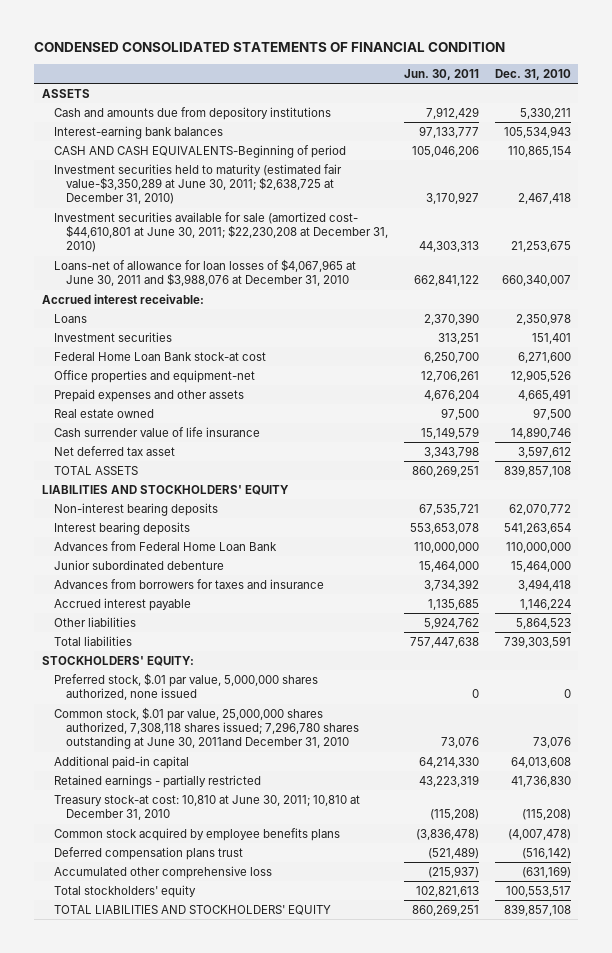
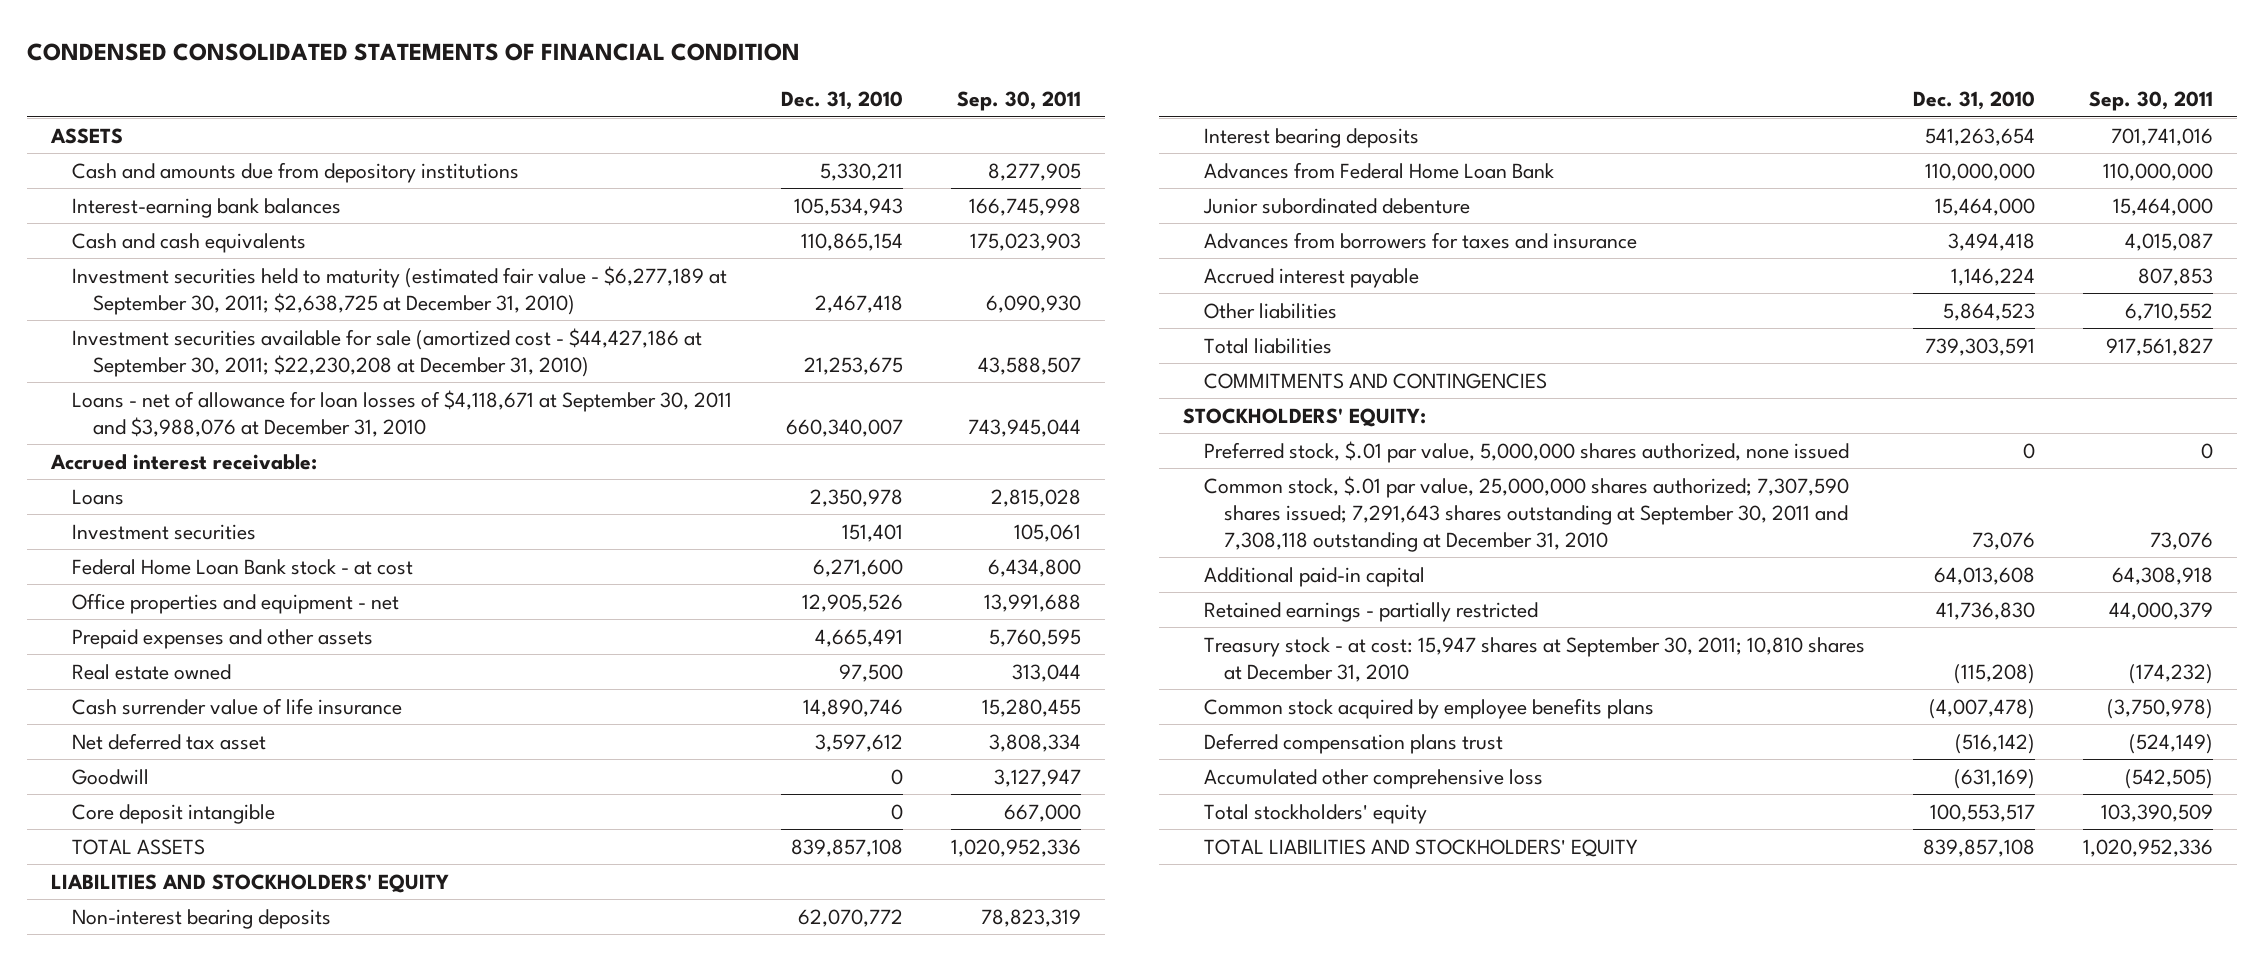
- | Jun. 30, 2011 | Dec. 31, 2010
+ | Dec. 31, 2010 | Sep. 30, 2011
- CASH AND CASH EQUIVALENTS-Beginning of period | 105,046,206 | 110,865,154
- Investment securities held to maturity (estimated fair value-$3,350,289 at June 30, 2011; $2,638,725 at December 31, 2010) | 3,170,927 | 2,467,418
- Investment securities available for sale (amortized cost- $44,610,801 at June 30, 2011; $22,230,208 at December 31, 2010) | 44,303,313 | 21,253,675
- Loans-net of allowance for loan losses of $4,067,965 at June 30, 2011 and $3,988,076 at December 31, 2010 | 662,841,122 | 660,340,007
+ Cash and cash equivalents | 110,865,154 | 175,023,903
+ Investment securities held to maturity (estimated fair value - $6,277,189 at September 30, 2011; $2,638,725 at December 31, 2010) | 2,467,418 | 6,090,930
+ Investment securities available for sale (amortized cost - $44,427,186 at September 30, 2011; $22,230,208 at December 31, 2010) | 21,253,675 | 43,588,507
+ Loans - net of allowance for loan losses of $4,118,671 at September 30, 2011 and $3,988,076 at December 31, 2010 | 660,340,007 | 743,945,044
- Federal Home Loan Bank stock-at cost | 6,250,700 | 6,271,600
- Office properties and equipment-net | 12,706,261 | 12,905,526
+ Federal Home Loan Bank stock - at cost | 6,271,600 | 6,434,800
+ Office properties and equipment - net | 12,905,526 | 13,991,688
+ Goodwill | 0 | 3,127,947
+ Core deposit intangible | 0 | 667,000
+ COMMITMENTS AND CONTINGENCIES
- Common stock, $.01 par value, 25,000,000 shares authorized, 7,308,118 shares issued; 7,296,780 shares outstanding at June 30, 2011and December 31, 2010 | 73,076 | 73,076
+ Common stock, $.01 par value, 25,000,000 shares authorized; 7,307,590 shares issued; 7,291,643 shares outstanding at September 30, 2011 and 7,308,118 outstanding at December 31, 2010 | 73,076 | 73,076
- Treasury stock-at cost: 10,810 at June 30, 2011; 10,810 at December 31, 2010 | (115,208) | (115,208)
+ Treasury stock - at cost: 15,947 shares at September 30, 2011; 10,810 shares at December 31, 2010 | (115,208) | (174,232)

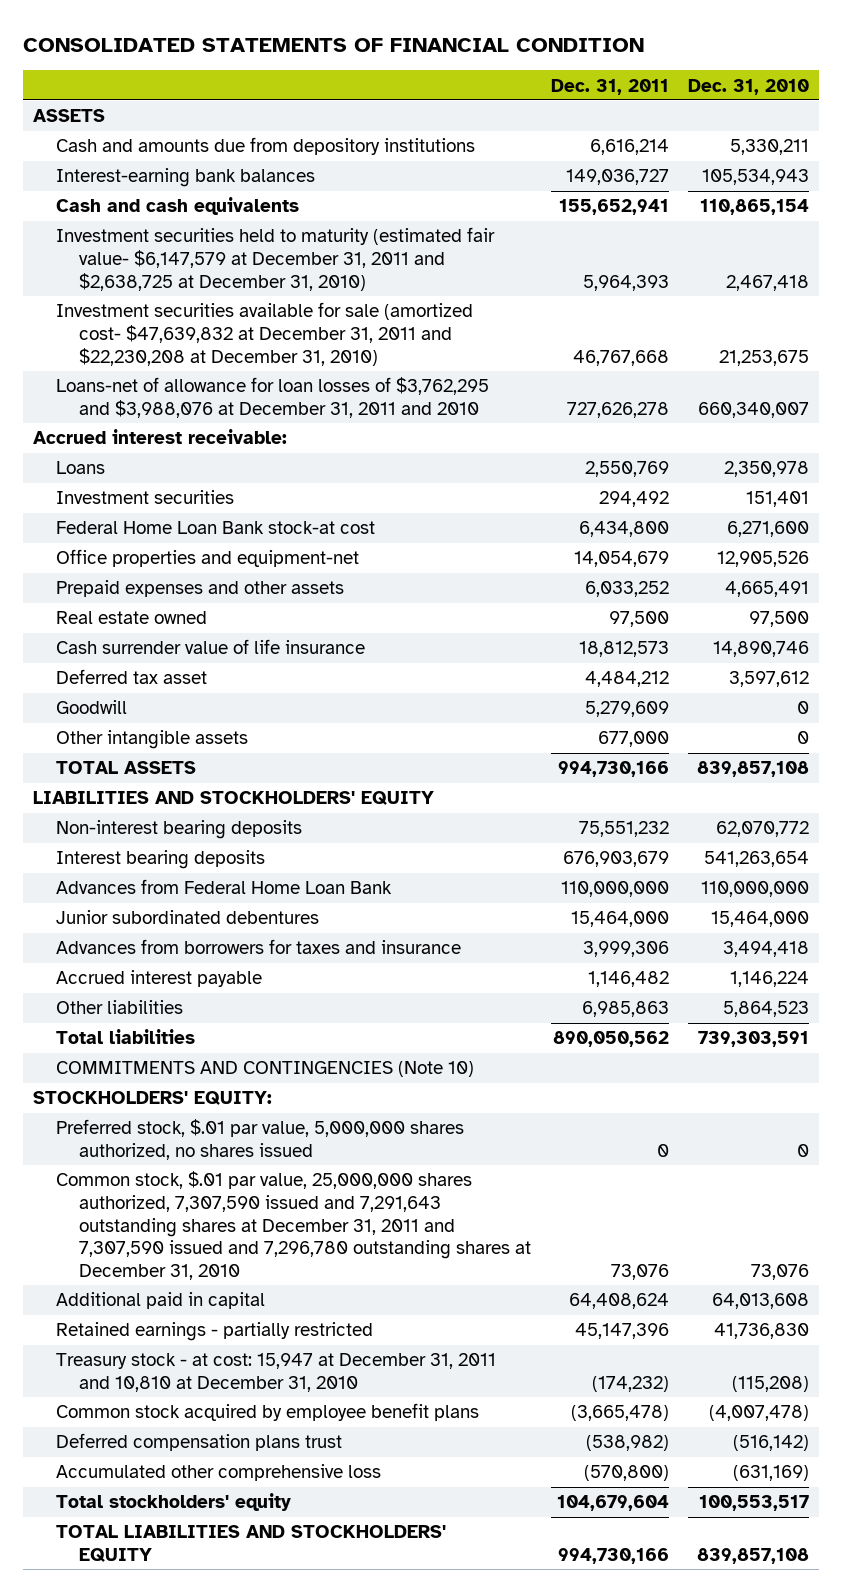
- CONDENSED CONSOLIDATED STATEMENTS OF FINANCIAL CONDITION
+ CONSOLIDATED STATEMENTS OF FINANCIAL CONDITION
- | Dec. 31, 2010 | Sep. 30, 2011
+ | Dec. 31, 2011 | Dec. 31, 2010
- Investment securities held to maturity (estimated fair value - $6,277,189 at September 30, 2011; $2,638,725 at December 31, 2010) | 2,467,418 | 6,090,930
- Investment securities available for sale (amortized cost - $44,427,186 at September 30, 2011; $22,230,208 at December 31, 2010) | 21,253,675 | 43,588,507
- Loans - net of allowance for loan losses of $4,118,671 at September 30, 2011 and $3,988,076 at December 31, 2010 | 660,340,007 | 743,945,044
+ Investment securities held to maturity (estimated fair value- $6,147,579 at December 31, 2011 and $2,638,725 at December 31, 2010) | 5,964,393 | 2,467,418
+ Investment securities available for sale (amortized cost- $47,639,832 at December 31, 2011 and $22,230,208 at December 31, 2010) | 46,767,668 | 21,253,675
+ Loans-net of allowance for loan losses of $3,762,295 and $3,988,076 at December 31, 2011 and 2010 | 727,626,278 | 660,340,007
- Federal Home Loan Bank stock - at cost | 6,271,600 | 6,434,800
- Office properties and equipment - net | 12,905,526 | 13,991,688
+ Federal Home Loan Bank stock-at cost | 6,434,800 | 6,271,600
+ Office properties and equipment-net | 14,054,679 | 12,905,526
- Net deferred tax asset | 3,597,612 | 3,808,334
+ Deferred tax asset | 4,484,212 | 3,597,612
- Core deposit intangible | 0 | 667,000
+ Other intangible assets | 677,000 | 0
- Junior subordinated debenture | 15,464,000 | 15,464,000
+ Junior subordinated debentures | 15,464,000 | 15,464,000
- COMMITMENTS AND CONTINGENCIES
+ COMMITMENTS AND CONTINGENCIES (Note 10)
- Preferred stock, $.01 par value, 5,000,000 shares authorized, none issued | 0 | 0
- Common stock, $.01 par value, 25,000,000 shares authorized; 7,307,590 shares issued; 7,291,643 shares outstanding at September 30, 2011 and 7,308,118 outstanding at December 31, 2010 | 73,076 | 73,076
- Additional paid-in capital | 64,013,608 | 64,308,918
+ Preferred stock, $.01 par value, 5,000,000 shares authorized, no shares issued | 0 | 0
+ Common stock, $.01 par value, 25,000,000 shares authorized, 7,307,590 issued and 7,291,643 outstanding shares at December 31, 2011 and 7,307,590 issued and 7,296,780 outstanding shares at December 31, 2010 | 73,076 | 73,076
+ Additional paid in capital | 64,408,624 | 64,013,608
- Treasury stock - at cost: 15,947 shares at September 30, 2011; 10,810 shares at December 31, 2010 | (115,208) | (174,232)
- Common stock acquired by employee benefits plans | (4,007,478) | (3,750,978)
+ Treasury stock - at cost: 15,947 at December 31, 2011 and 10,810 at December 31, 2010 | (174,232) | (115,208)
+ Common stock acquired by employee benefit plans | (3,665,478) | (4,007,478)

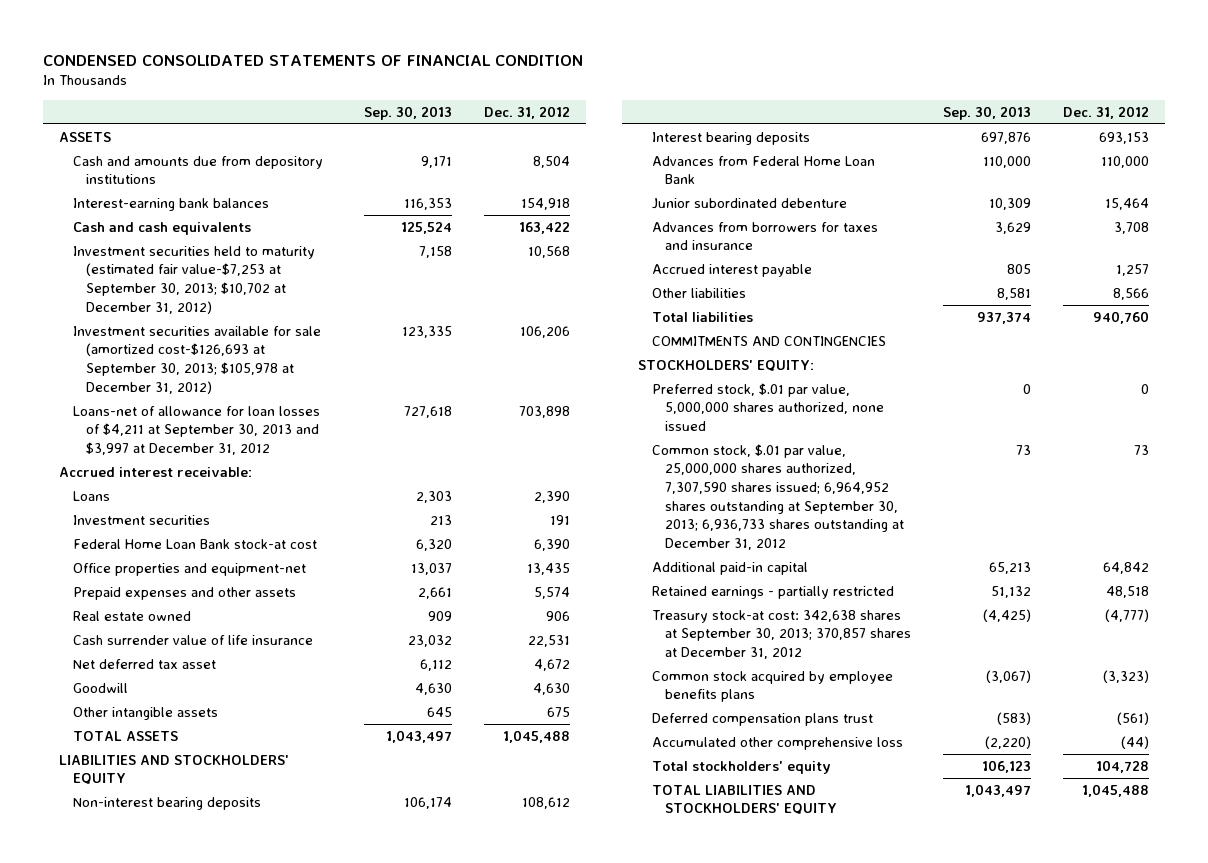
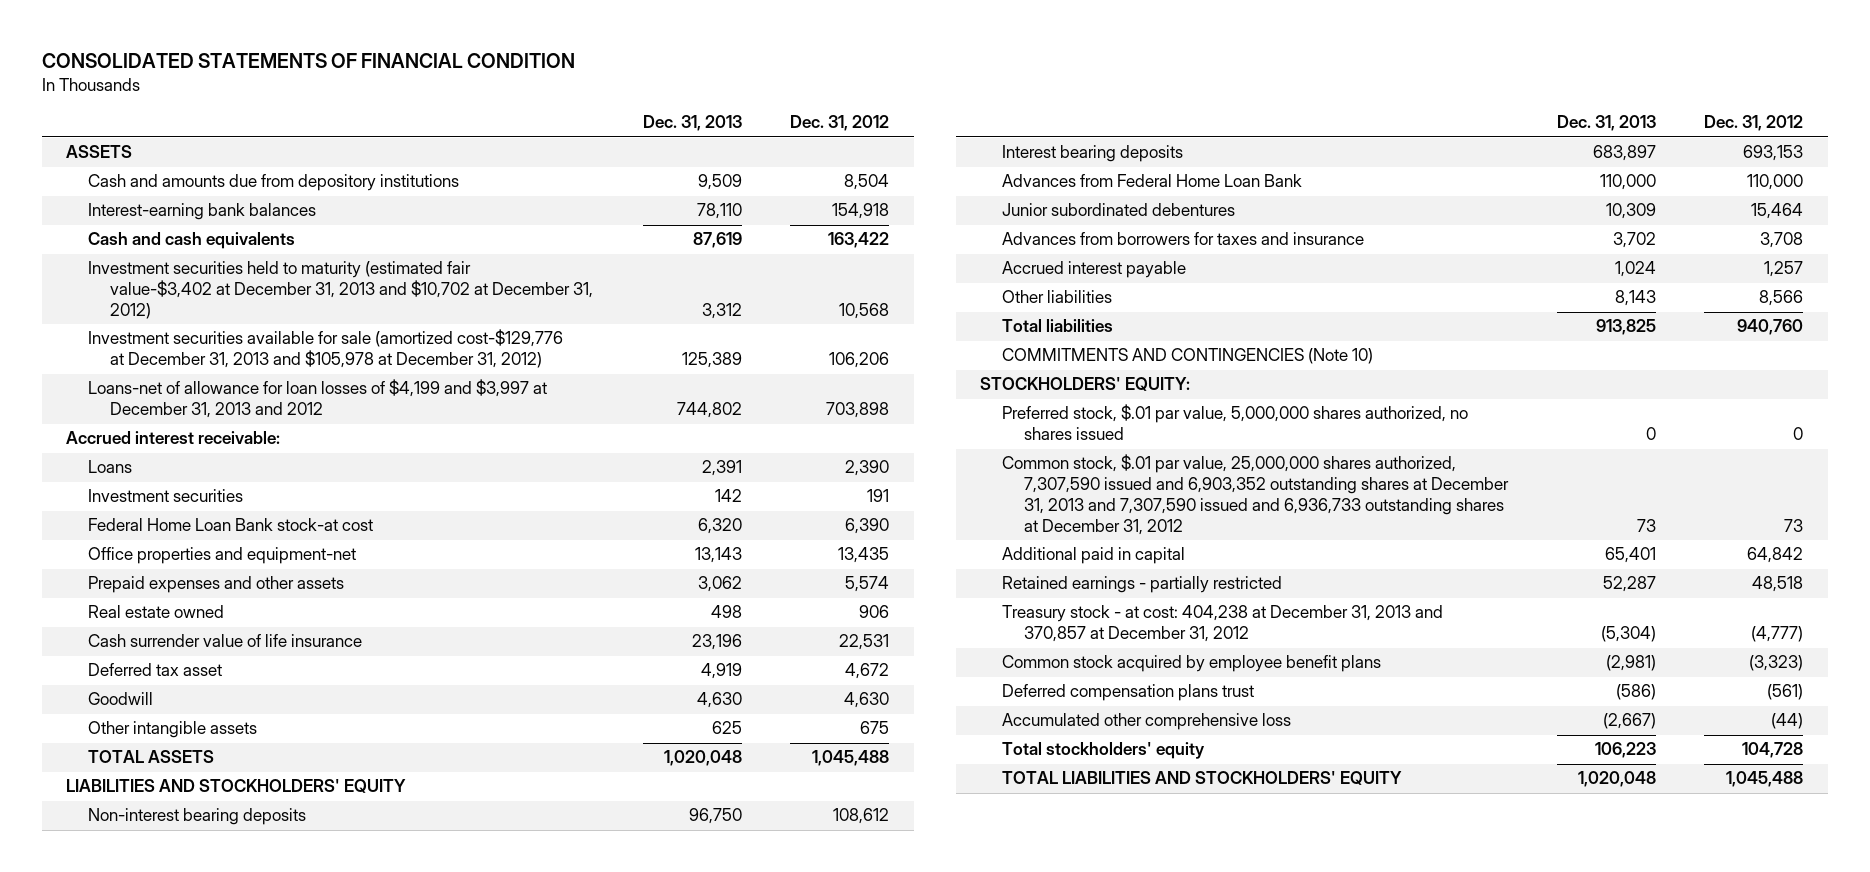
- CONDENSED CONSOLIDATED STATEMENTS OF FINANCIAL CONDITION
+ CONSOLIDATED STATEMENTS OF FINANCIAL CONDITION
- | Sep. 30, 2013 | Dec. 31, 2012
+ | Dec. 31, 2013 | Dec. 31, 2012
- Investment securities held to maturity (estimated fair value-$7,253 at September 30, 2013; $10,702 at December 31, 2012) | 7,158 | 10,568
- Investment securities available for sale (amortized cost-$126,693 at September 30, 2013; $105,978 at December 31, 2012) | 123,335 | 106,206
- Loans-net of allowance for loan losses of $4,211 at September 30, 2013 and $3,997 at December 31, 2012 | 727,618 | 703,898
+ Investment securities held to maturity (estimated fair value-$3,402 at December 31, 2013 and $10,702 at December 31, 2012) | 3,312 | 10,568
+ Investment securities available for sale (amortized cost-$129,776 at December 31, 2013 and $105,978 at December 31, 2012) | 125,389 | 106,206
+ Loans-net of allowance for loan losses of $4,199 and $3,997 at December 31, 2013 and 2012 | 744,802 | 703,898
- Net deferred tax asset | 6,112 | 4,672
+ Deferred tax asset | 4,919 | 4,672
- Junior subordinated debenture | 10,309 | 15,464
+ Junior subordinated debentures | 10,309 | 15,464
- COMMITMENTS AND CONTINGENCIES
+ COMMITMENTS AND CONTINGENCIES (Note 10)
- Preferred stock, $.01 par value, 5,000,000 shares authorized, none issued | 0 | 0
- Common stock, $.01 par value, 25,000,000 shares authorized, 7,307,590 shares issued; 6,964,952 shares outstanding at September 30, 2013; 6,936,733 shares outstanding at December 31, 2012 | 73 | 73
- Additional paid-in capital | 65,213 | 64,842
+ Preferred stock, $.01 par value, 5,000,000 shares authorized, no shares issued | 0 | 0
+ Common stock, $.01 par value, 25,000,000 shares authorized, 7,307,590 issued and 6,903,352 outstanding shares at December 31, 2013 and 7,307,590 issued and 6,936,733 outstanding shares at December 31, 2012 | 73 | 73
+ Additional paid in capital | 65,401 | 64,842
- Treasury stock-at cost: 342,638 shares at September 30, 2013; 370,857 shares at December 31, 2012 | (4,425) | (4,777)
- Common stock acquired by employee benefits plans | (3,067) | (3,323)
+ Treasury stock - at cost: 404,238 at December 31, 2013 and 370,857 at December 31, 2012 | (5,304) | (4,777)
+ Common stock acquired by employee benefit plans | (2,981) | (3,323)

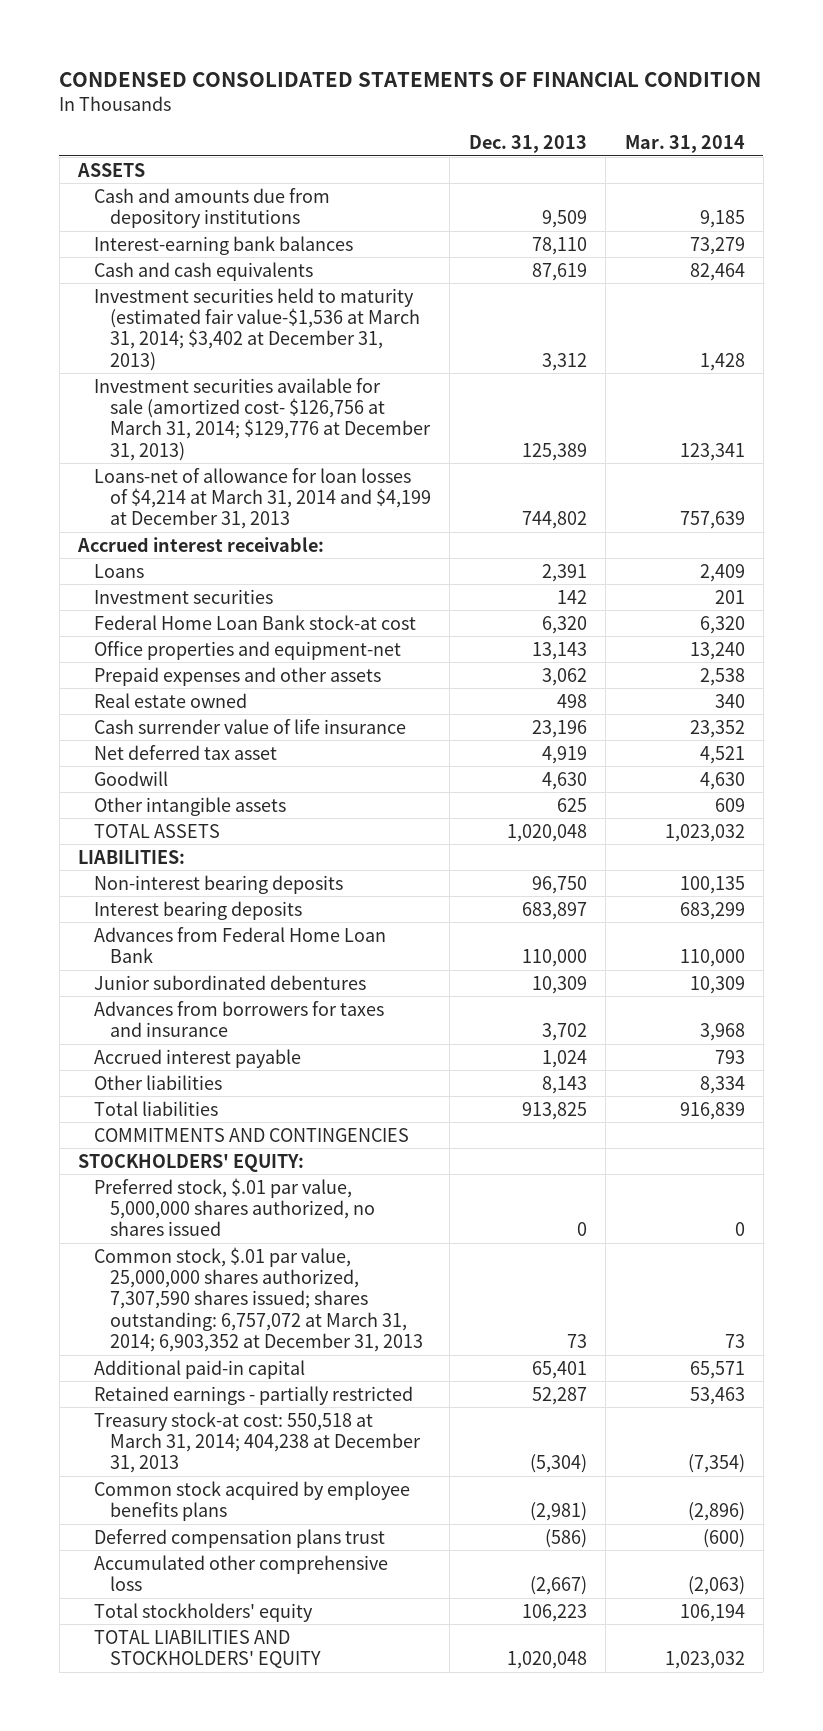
- CONSOLIDATED STATEMENTS OF FINANCIAL CONDITION
+ CONDENSED CONSOLIDATED STATEMENTS OF FINANCIAL CONDITION
- | Dec. 31, 2013 | Dec. 31, 2012
+ | Dec. 31, 2013 | Mar. 31, 2014
- Investment securities held to maturity (estimated fair value-$3,402 at December 31, 2013 and $10,702 at December 31, 2012) | 3,312 | 10,568
- Investment securities available for sale (amortized cost-$129,776 at December 31, 2013 and $105,978 at December 31, 2012) | 125,389 | 106,206
- Loans-net of allowance for loan losses of $4,199 and $3,997 at December 31, 2013 and 2012 | 744,802 | 703,898
+ Investment securities held to maturity (estimated fair value-$1,536 at March 31, 2014; $3,402 at December 31, 2013) | 3,312 | 1,428
+ Investment securities available for sale (amortized cost- $126,756 at March 31, 2014; $129,776 at December 31, 2013) | 125,389 | 123,341
+ Loans-net of allowance for loan losses of $4,214 at March 31, 2014 and $4,199 at December 31, 2013 | 744,802 | 757,639
- Deferred tax asset | 4,919 | 4,672
+ Net deferred tax asset | 4,919 | 4,521
- LIABILITIES AND STOCKHOLDERS' EQUITY
+ LIABILITIES:
- COMMITMENTS AND CONTINGENCIES (Note 10)
+ COMMITMENTS AND CONTINGENCIES
- Common stock, $.01 par value, 25,000,000 shares authorized, 7,307,590 issued and 6,903,352 outstanding shares at December 31, 2013 and 7,307,590 issued and 6,936,733 outstanding shares at December 31, 2012 | 73 | 73
- Additional paid in capital | 65,401 | 64,842
+ Common stock, $.01 par value, 25,000,000 shares authorized, 7,307,590 shares issued; shares outstanding: 6,757,072 at March 31, 2014; 6,903,352 at December 31, 2013 | 73 | 73
+ Additional paid-in capital | 65,401 | 65,571
- Treasury stock - at cost: 404,238 at December 31, 2013 and 370,857 at December 31, 2012 | (5,304) | (4,777)
- Common stock acquired by employee benefit plans | (2,981) | (3,323)
+ Treasury stock-at cost: 550,518 at March 31, 2014; 404,238 at December 31, 2013 | (5,304) | (7,354)
+ Common stock acquired by employee benefits plans | (2,981) | (2,896)

